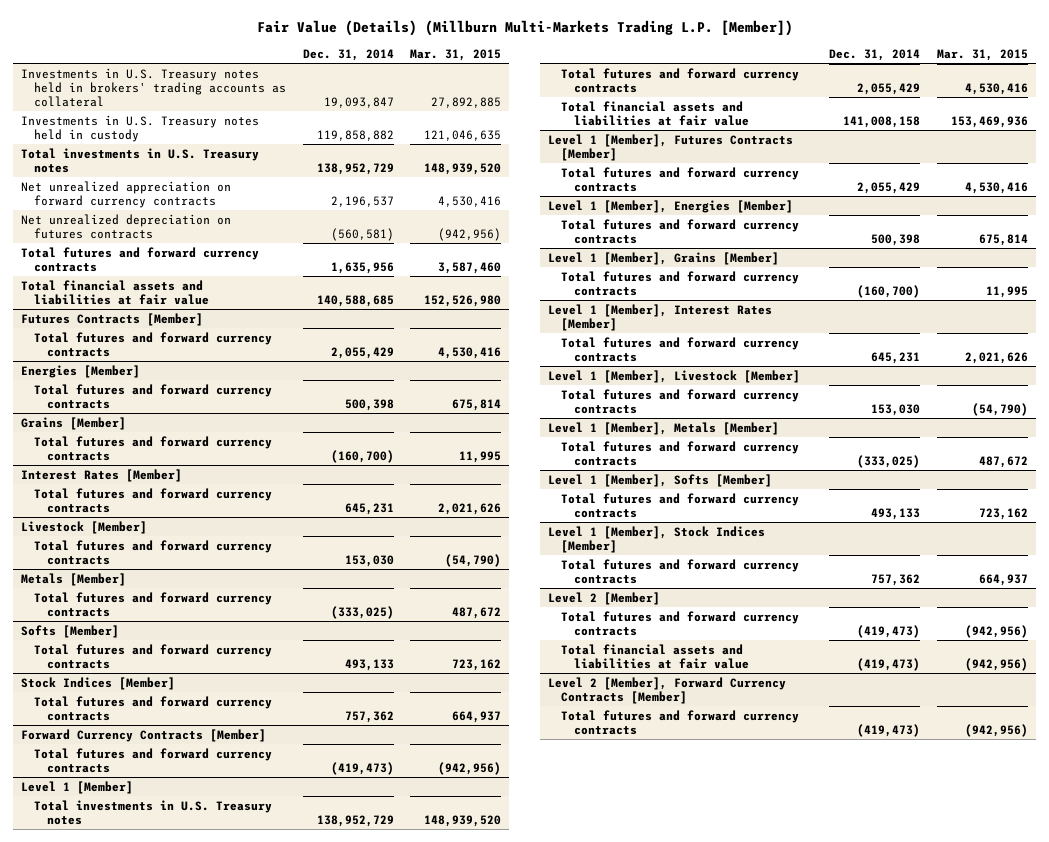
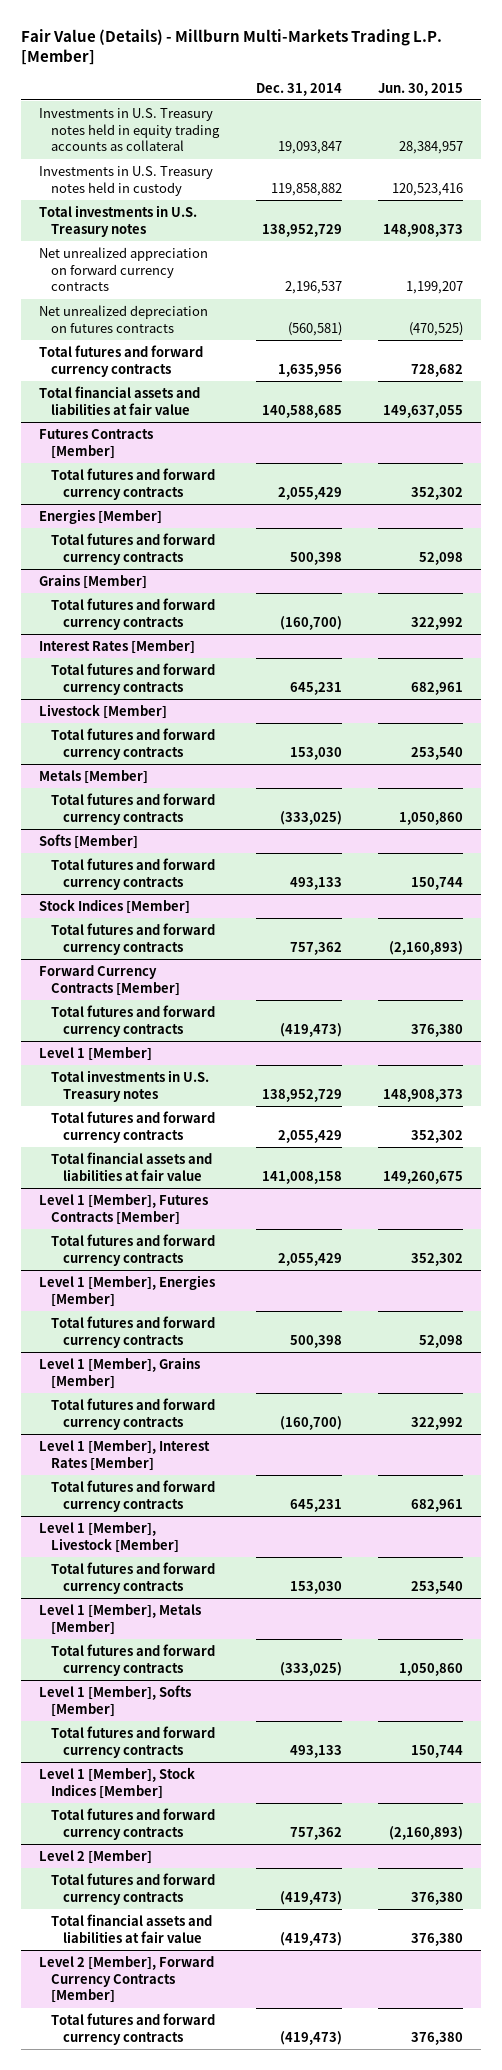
- Fair Value (Details) (Millburn Multi-Markets Trading L.P. [Member])
+ Fair Value (Details) - Millburn Multi-Markets Trading L.P. [Member]
- | Dec. 31, 2014 | Mar. 31, 2015
+ | Dec. 31, 2014 | Jun. 30, 2015
- Investments in U.S. Treasury notes held in brokers' trading accounts as collateral | 19,093,847 | 27,892,885
+ Investments in U.S. Treasury notes held in equity trading accounts as collateral | 19,093,847 | 28,384,957

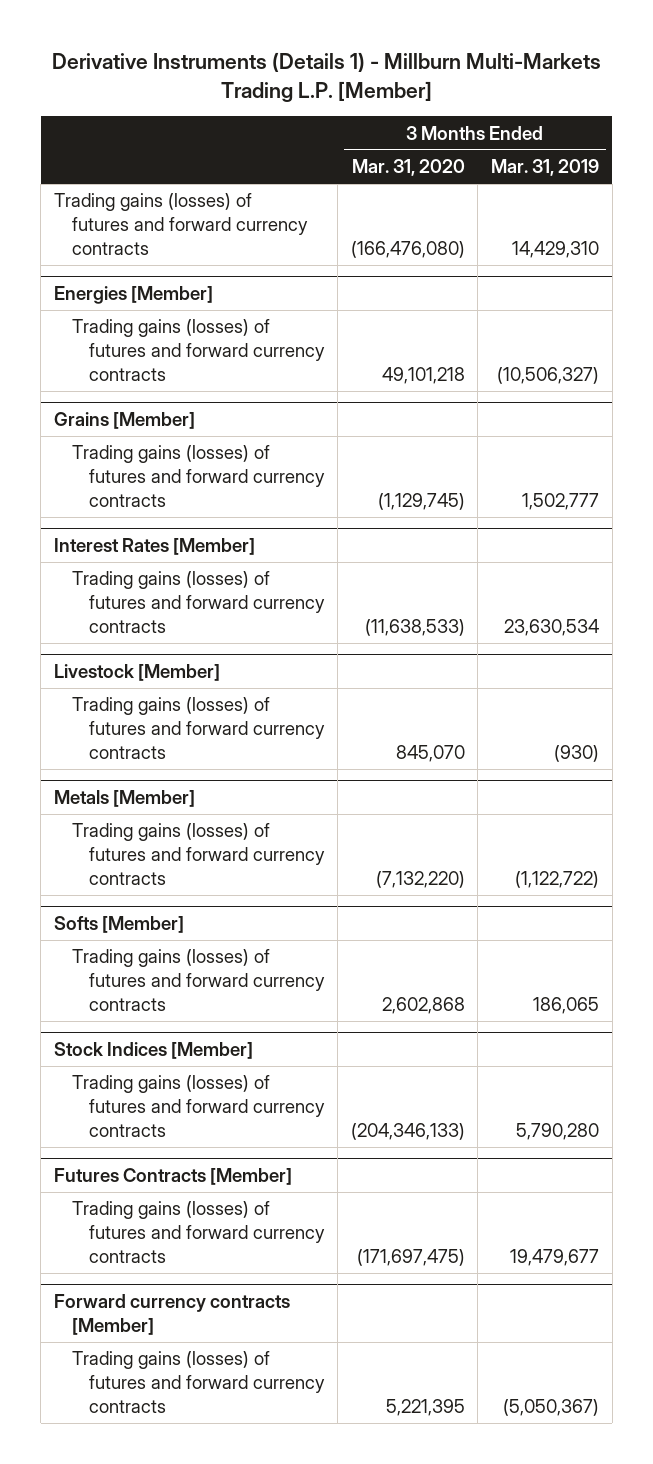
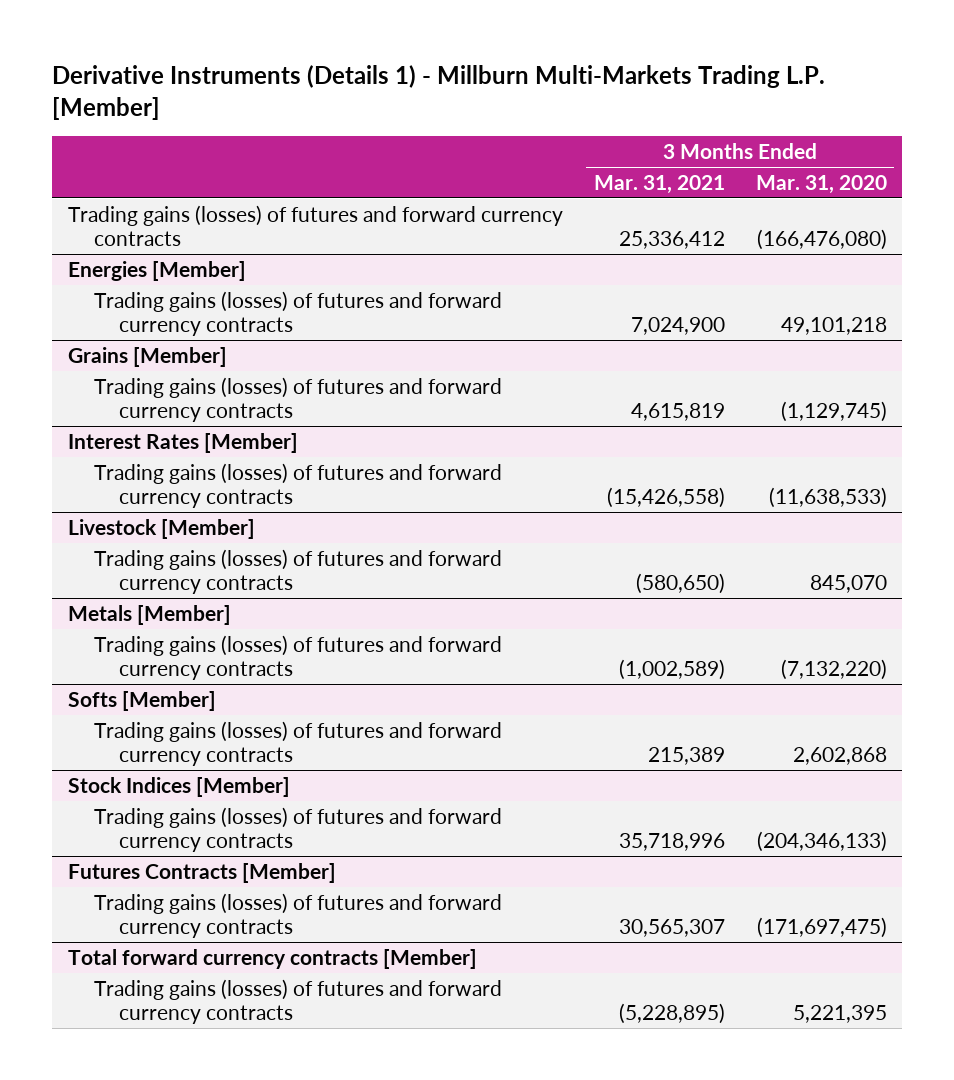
- | 3 Months Ended Mar. 31, 2020 | 3 Months Ended Mar. 31, 2019
+ | 3 Months Ended Mar. 31, 2021 | 3 Months Ended Mar. 31, 2020
- Forward currency contracts [Member]
+ Total forward currency contracts [Member]

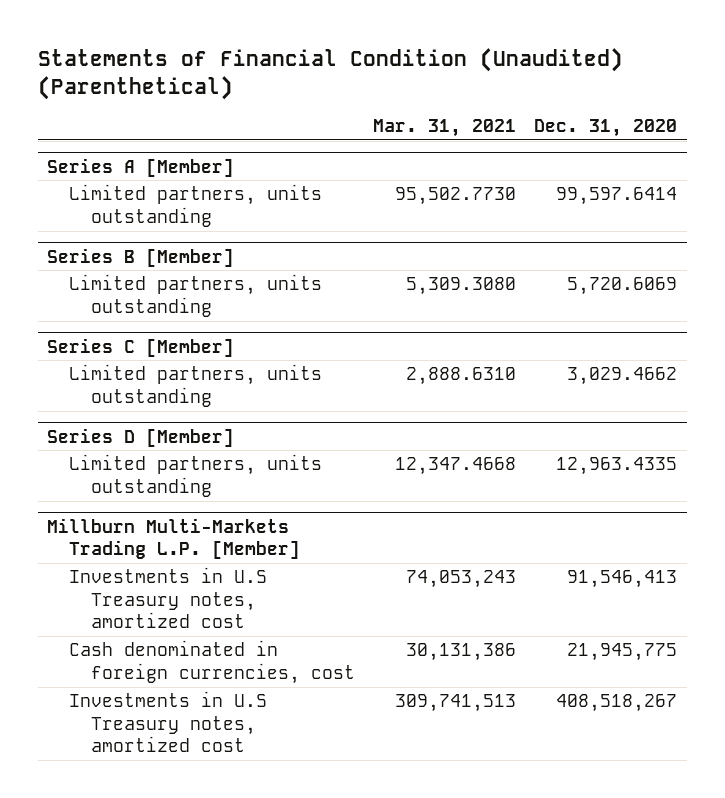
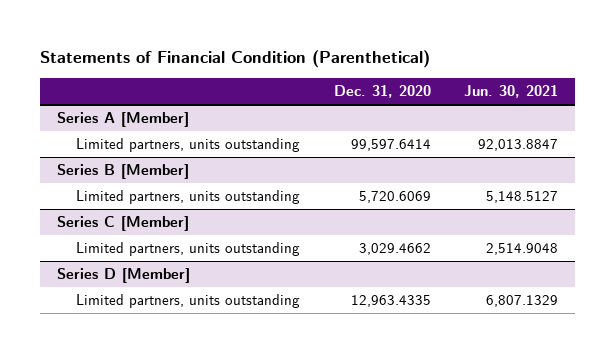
- Statements of Financial Condition (Unaudited) (Parenthetical)
+ Statements of Financial Condition (Parenthetical)
- | Mar. 31, 2021 | Dec. 31, 2020
+ | Dec. 31, 2020 | Jun. 30, 2021
- Millburn Multi-Markets Trading L.P. [Member]
- Investments in U.S Treasury notes, amortized cost | 74,053,243 | 91,546,413
- Cash denominated in foreign currencies, cost | 30,131,386 | 21,945,775
- Investments in U.S Treasury notes, amortized cost | 309,741,513 | 408,518,267

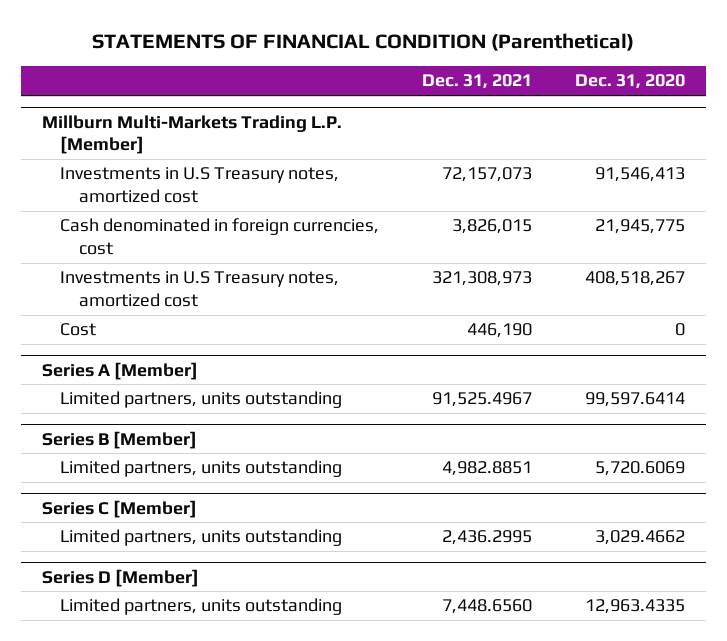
- Statements of Financial Condition (Parenthetical)
+ STATEMENTS OF FINANCIAL CONDITION (Parenthetical)
- | Dec. 31, 2020 | Jun. 30, 2021
+ | Dec. 31, 2021 | Dec. 31, 2020
+ Millburn Multi-Markets Trading L.P. [Member]
+ Investments in U.S Treasury notes, amortized cost | 72,157,073 | 91,546,413
+ Cash denominated in foreign currencies, cost | 3,826,015 | 21,945,775
+ Investments in U.S Treasury notes, amortized cost | 321,308,973 | 408,518,267
+ Cost | 446,190 | 0

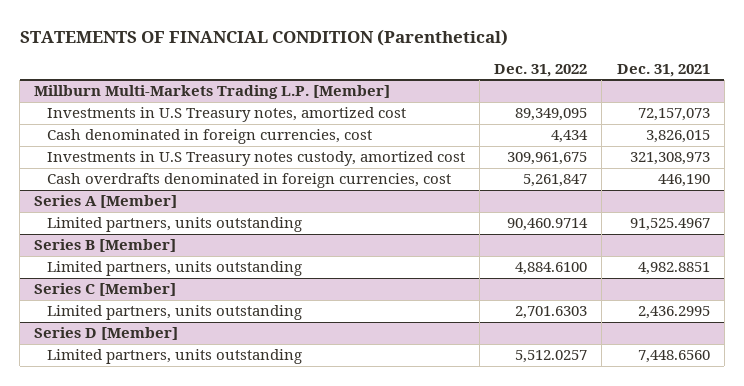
- | Dec. 31, 2021 | Dec. 31, 2020
+ | Dec. 31, 2022 | Dec. 31, 2021
@ Millburn Multi-Markets Trading L.P. [Member]
- Investments in U.S Treasury notes, amortized cost | 321,308,973 | 408,518,267
- Cost | 446,190 | 0
+ Investments in U.S Treasury notes custody, amortized cost | 309,961,675 | 321,308,973
+ Cash overdrafts denominated in foreign currencies, cost | 5,261,847 | 446,190

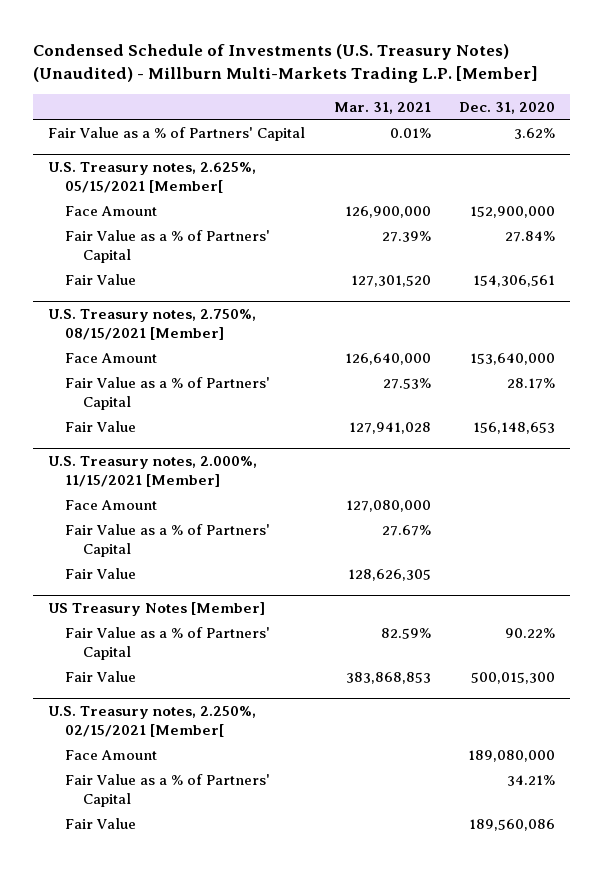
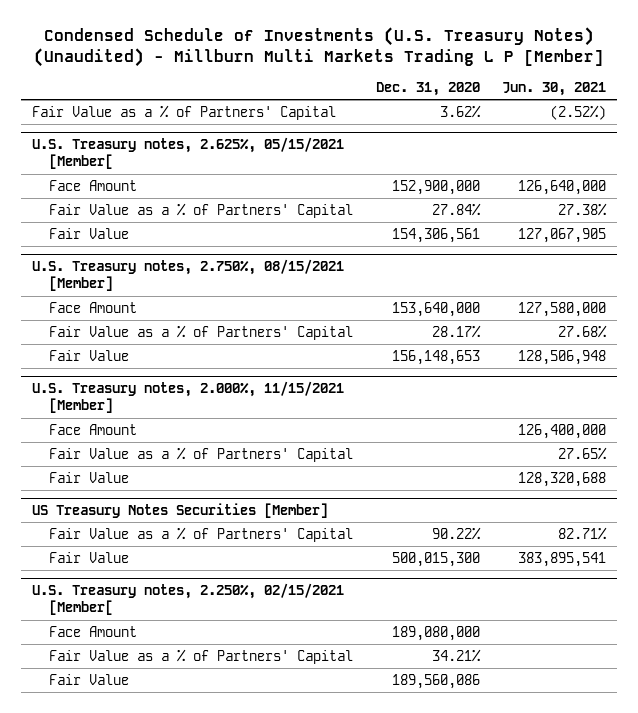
- Condensed Schedule of Investments (U.S. Treasury Notes) (Unaudited) - Millburn Multi-Markets Trading L.P. [Member]
+ Condensed Schedule of Investments (U.S. Treasury Notes) (Unaudited) - Millburn Multi Markets Trading L P [Member]
- | Mar. 31, 2021 | Dec. 31, 2020
+ | Dec. 31, 2020 | Jun. 30, 2021
- US Treasury Notes [Member]
+ US Treasury Notes Securities [Member]

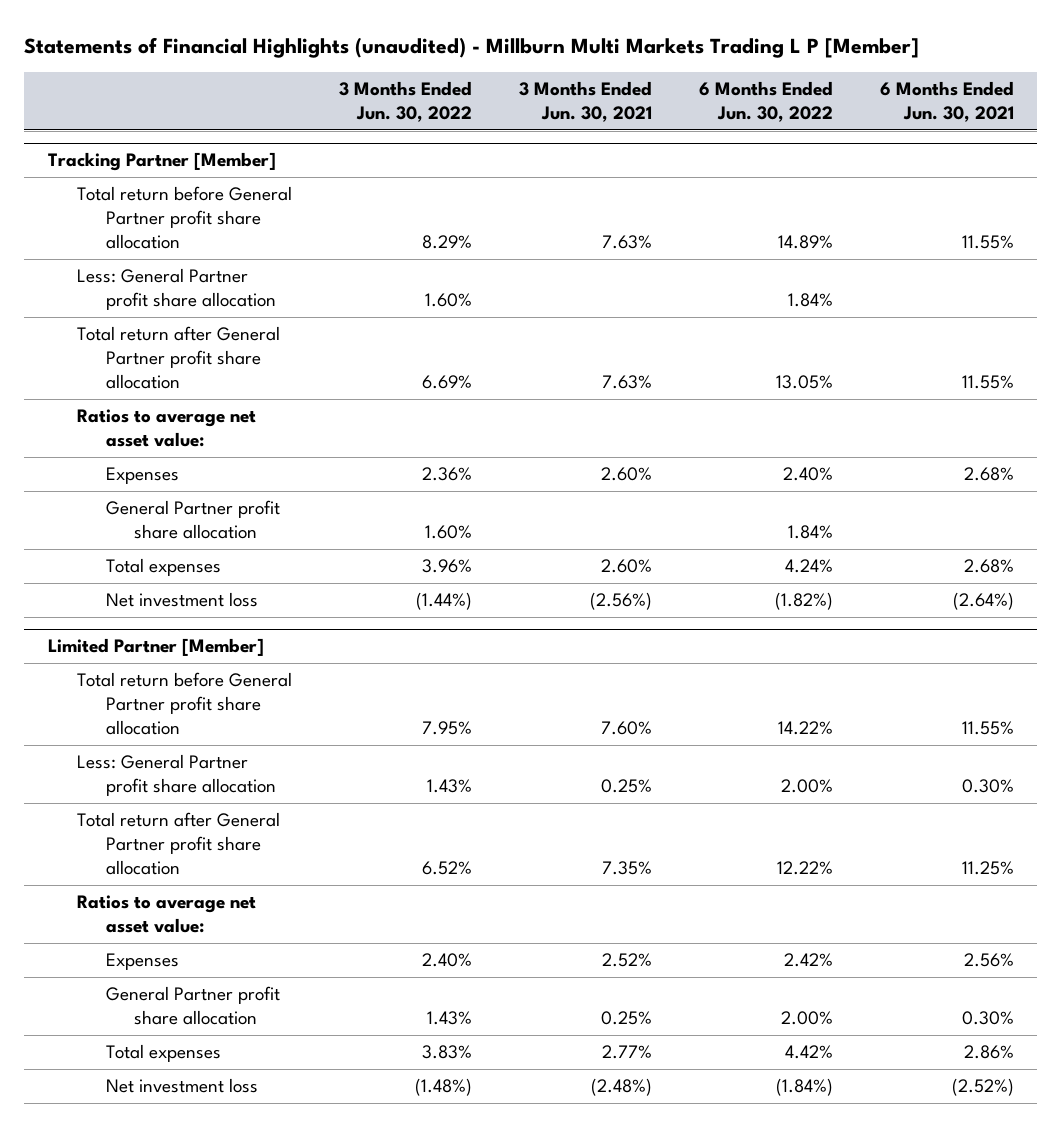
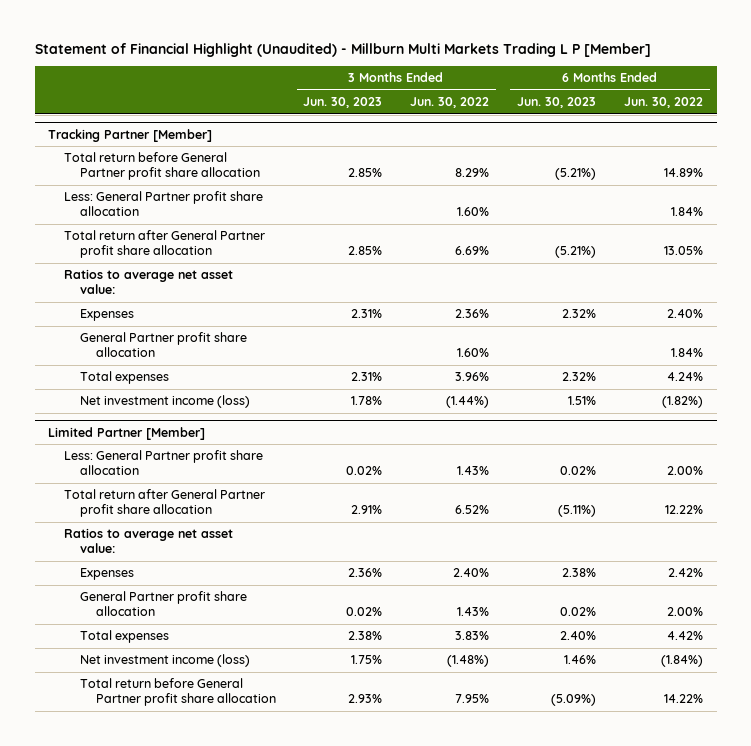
- Statements of Financial Highlights (unaudited) - Millburn Multi Markets Trading L P [Member]
+ Statement of Financial Highlight (Unaudited) - Millburn Multi Markets Trading L P [Member]
- | 3 Months Ended Jun. 30, 2022 | 3 Months Ended Jun. 30, 2021 | 6 Months Ended Jun. 30, 2022 | 6 Months Ended Jun. 30, 2021
+ | 3 Months Ended Jun. 30, 2023 | 3 Months Ended Jun. 30, 2022 | 6 Months Ended Jun. 30, 2023 | 6 Months Ended Jun. 30, 2022
@ Tracking Partner [Member]
- Net investment loss | (1.44%) | (2.56%) | (1.82%) | (2.64%)
+ Net investment income (loss) | 1.78% | (1.44%) | 1.51% | (1.82%)
@ Limited Partner [Member]
- Net investment loss | (1.48%) | (2.48%) | (1.84%) | (2.52%)
+ Net investment income (loss) | 1.75% | (1.48%) | 1.46% | (1.84%)
moved down: Total return before General Partner profit share allocation | 2.93% | 7.95% | (5.09%) | 14.22%

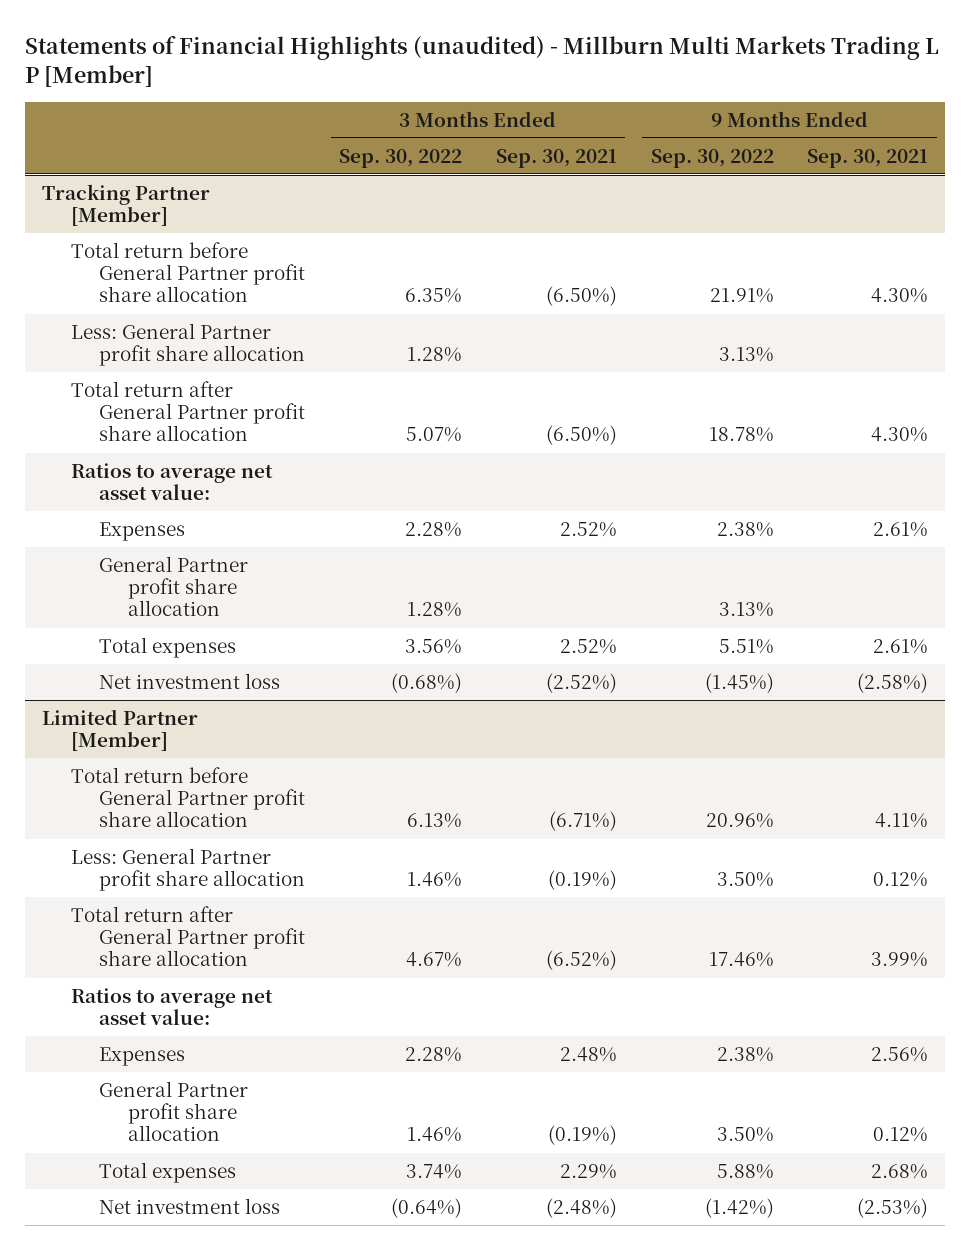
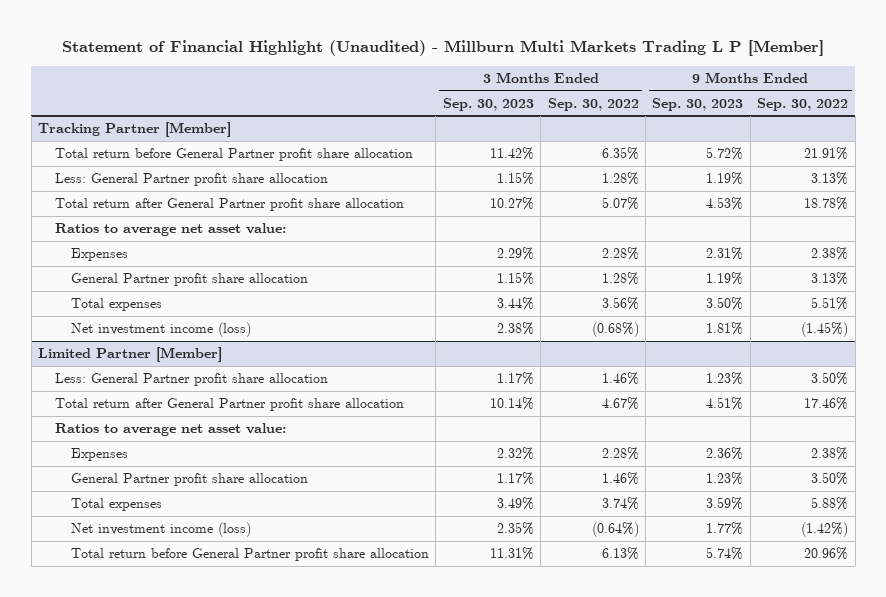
- Statements of Financial Highlights (unaudited) - Millburn Multi Markets Trading L P [Member]
+ Statement of Financial Highlight (Unaudited) - Millburn Multi Markets Trading L P [Member]
- | 3 Months Ended Sep. 30, 2022 | 3 Months Ended Sep. 30, 2021 | 9 Months Ended Sep. 30, 2022 | 9 Months Ended Sep. 30, 2021
+ | 3 Months Ended Sep. 30, 2023 | 3 Months Ended Sep. 30, 2022 | 9 Months Ended Sep. 30, 2023 | 9 Months Ended Sep. 30, 2022
@ Tracking Partner [Member]
- Net investment loss | (0.68%) | (2.52%) | (1.45%) | (2.58%)
+ Net investment income (loss) | 2.38% | (0.68%) | 1.81% | (1.45%)
@ Limited Partner [Member]
- Net investment loss | (0.64%) | (2.48%) | (1.42%) | (2.53%)
+ Net investment income (loss) | 2.35% | (0.64%) | 1.77% | (1.42%)
moved down: Total return before General Partner profit share allocation | 11.31% | 6.13% | 5.74% | 20.96%

